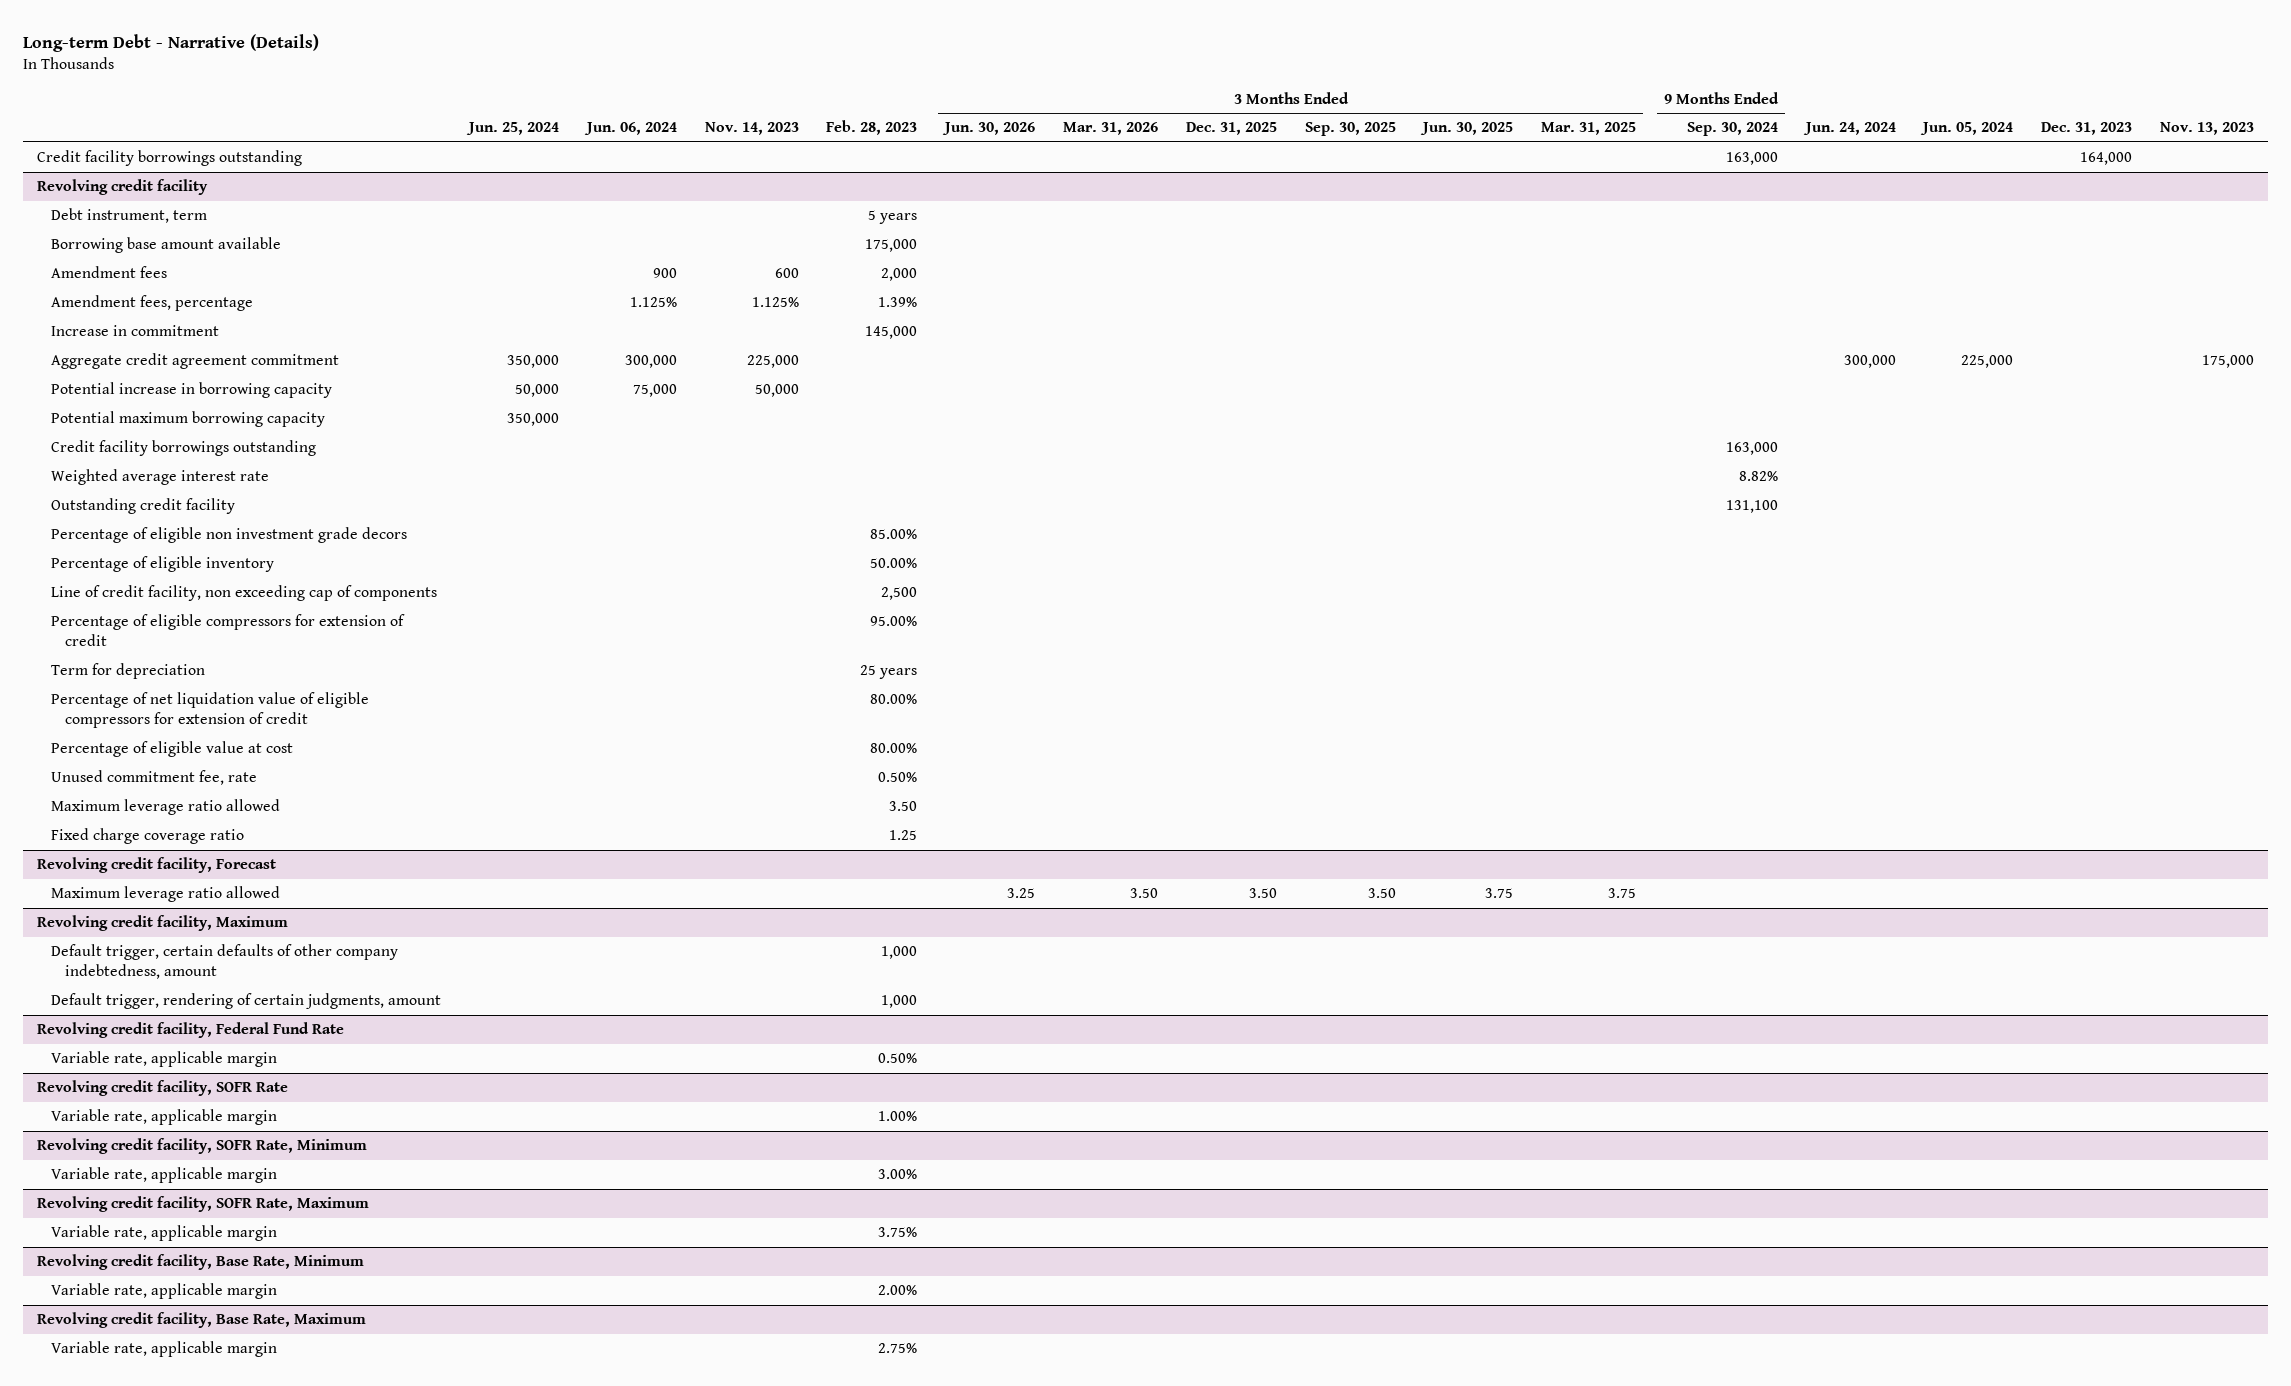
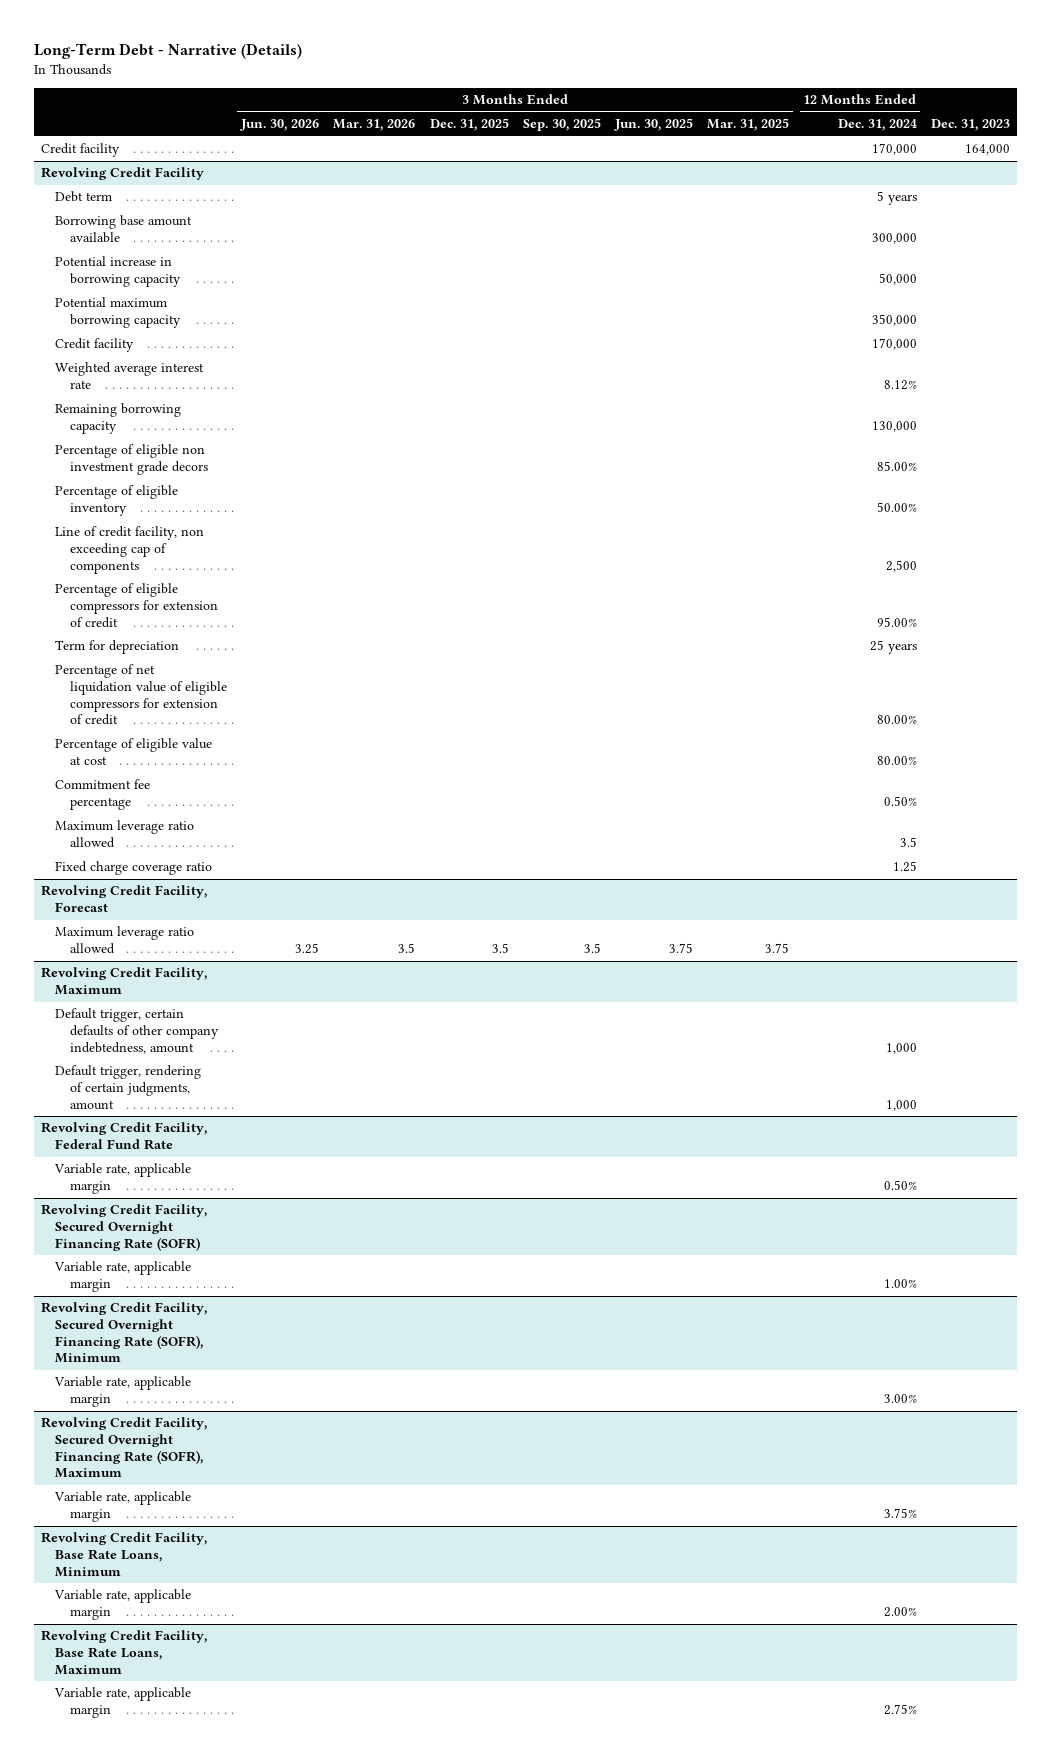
- Long-term Debt - Narrative (Details)
+ Long-Term Debt - Narrative (Details)
- | Jun. 25, 2024 | Jun. 06, 2024 | Nov. 14, 2023 | Feb. 28, 2023 | 3 Months Ended Jun. 30, 2026 | 3 Months Ended Mar. 31, 2026 | 3 Months Ended Dec. 31, 2025 | 3 Months Ended Sep. 30, 2025 | 3 Months Ended Jun. 30, 2025 | 3 Months Ended Mar. 31, 2025 | 9 Months Ended Sep. 30, 2024 | Jun. 24, 2024 | Jun. 05, 2024 | Dec. 31, 2023 | Nov. 13, 2023
+ | 3 Months Ended Jun. 30, 2026 | 3 Months Ended Mar. 31, 2026 | 3 Months Ended Dec. 31, 2025 | 3 Months Ended Sep. 30, 2025 | 3 Months Ended Jun. 30, 2025 | 3 Months Ended Mar. 31, 2025 | 12 Months Ended Dec. 31, 2024 | Dec. 31, 2023
- Credit facility borrowings outstanding | | | | | | | | | | | 163,000 | | | 164,000 |
- Revolving credit facility
- Debt instrument, term | | | | 5 years | | | | | | | | | | |
+ Credit facility | | | | | | | 170,000 | 164,000
+ Revolving Credit Facility
+ Debt term | | | | | | | 5 years |
- Amendment fees | | 900 | 600 | 2,000 | | | | | | | | | | |
- Amendment fees, percentage | | 1.125% | 1.125% | 1.39% | | | | | | | | | | |
- Increase in commitment | | | | 145,000 | | | | | | | | | | |
- Aggregate credit agreement commitment | 350,000 | 300,000 | 225,000 | | | | | | | | | 300,000 | 225,000 | | 175,000
- Credit facility borrowings outstanding | | | | | | | | | | | 163,000 | | | |
+ Credit facility | | | | | | | 170,000 |
- Outstanding credit facility | | | | | | | | | | | 131,100 | | | |
+ Remaining borrowing capacity | | | | | | | 130,000 |
- Unused commitment fee, rate | | | | 0.50% | | | | | | | | | | |
+ Commitment fee percentage | | | | | | | 0.50% |
- Revolving credit facility, Forecast
- Maximum leverage ratio allowed | | | | | 3.25 | 3.50 | 3.50 | 3.50 | 3.75 | 3.75 | | | | |
- Revolving credit facility, Maximum
+ Revolving Credit Facility, Forecast
+ Maximum leverage ratio allowed | 3.25 | 3.5 | 3.5 | 3.5 | 3.75 | 3.75 | |
+ Revolving Credit Facility, Maximum
- Revolving credit facility, Federal Fund Rate
+ Revolving Credit Facility, Federal Fund Rate
- Revolving credit facility, SOFR Rate
+ Revolving Credit Facility, Secured Overnight Financing Rate (SOFR)
- Revolving credit facility, SOFR Rate, Minimum
+ Revolving Credit Facility, Secured Overnight Financing Rate (SOFR), Minimum
- Revolving credit facility, SOFR Rate, Maximum
+ Revolving Credit Facility, Secured Overnight Financing Rate (SOFR), Maximum
- Revolving credit facility, Base Rate, Minimum
+ Revolving Credit Facility, Base Rate Loans, Minimum
- Revolving credit facility, Base Rate, Maximum
+ Revolving Credit Facility, Base Rate Loans, Maximum

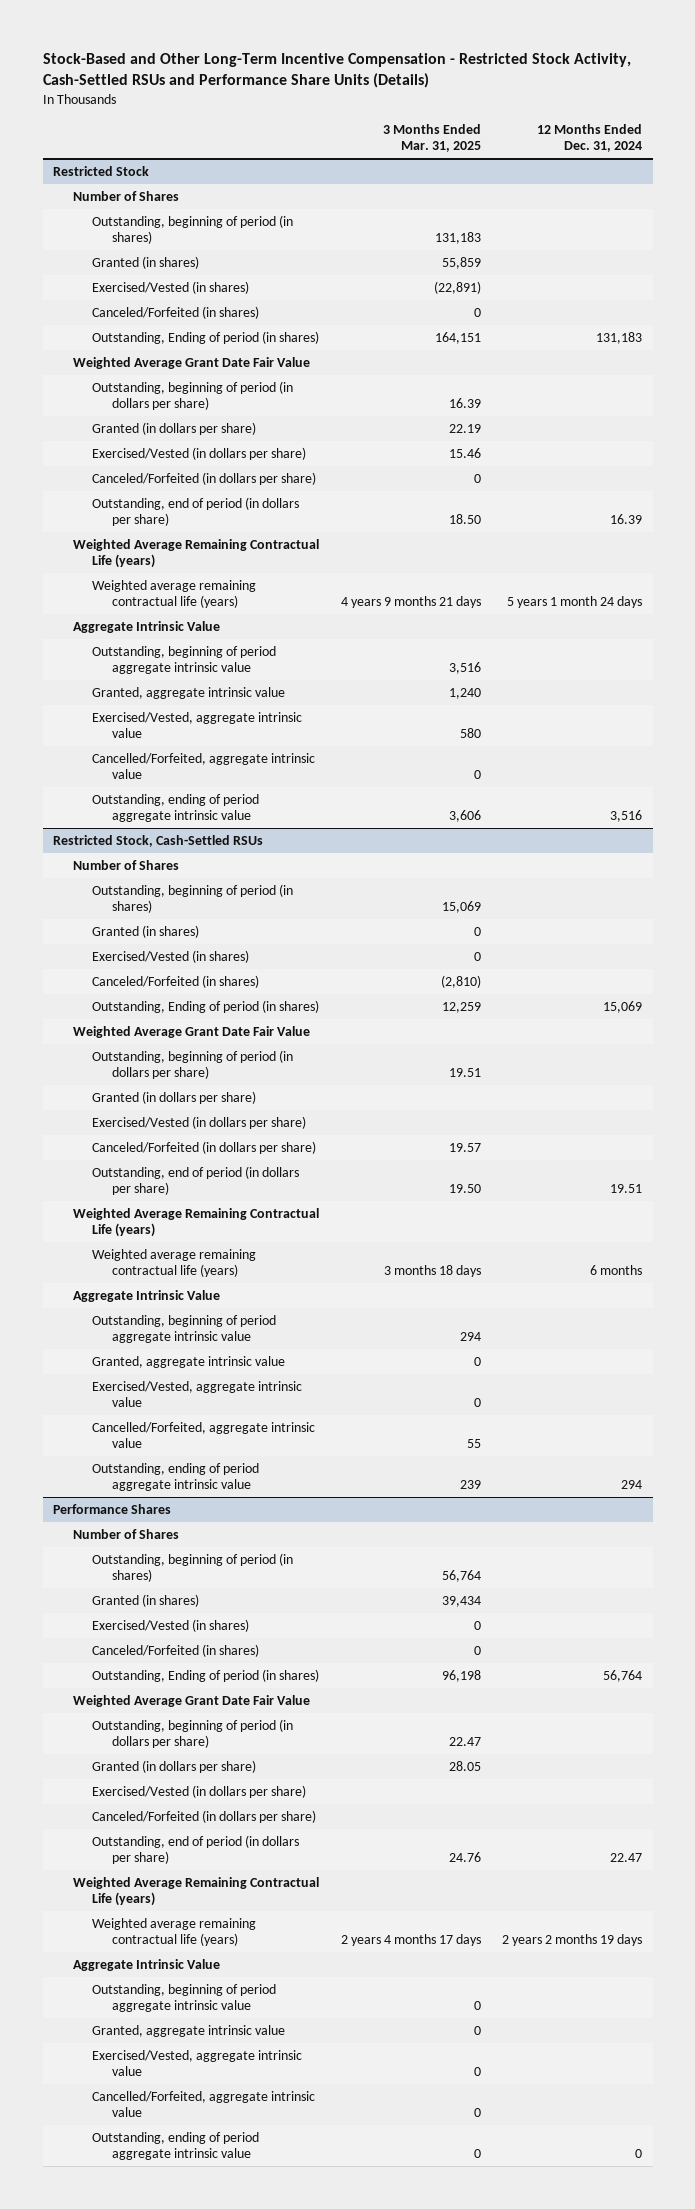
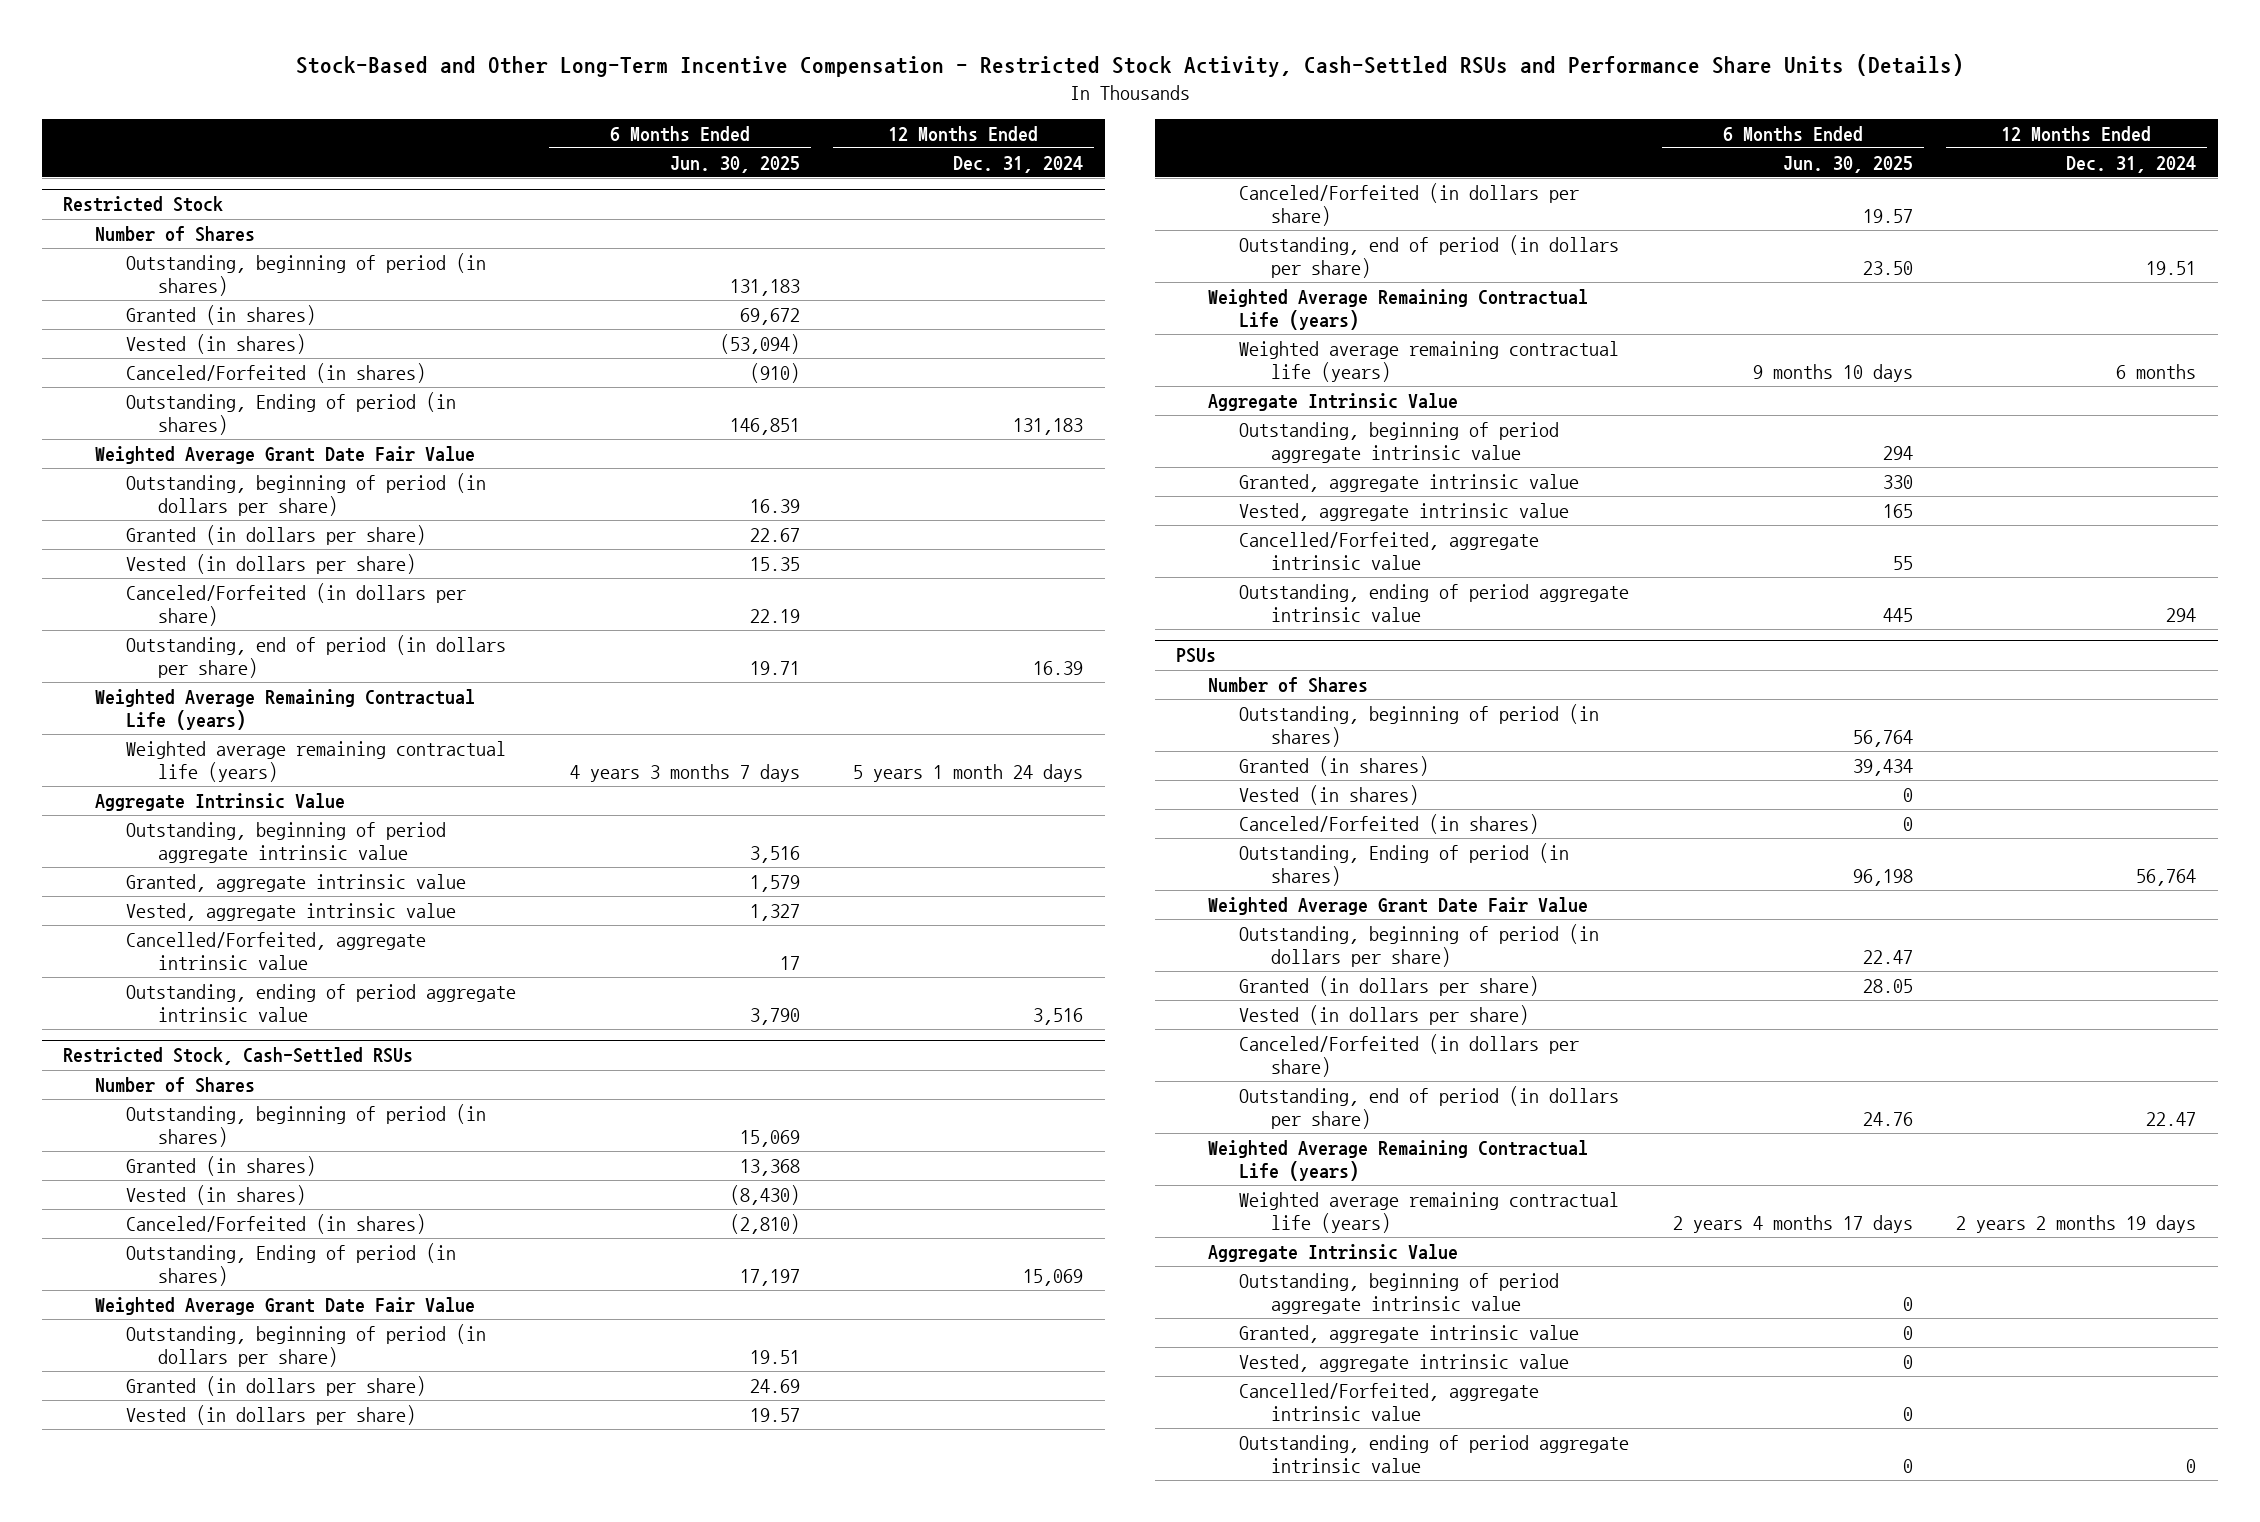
- | 3 Months Ended Mar. 31, 2025 | 12 Months Ended Dec. 31, 2024
+ | 6 Months Ended Jun. 30, 2025 | 12 Months Ended Dec. 31, 2024
@ Restricted Stock
- Exercised/Vested (in shares) | (22,891) |
+ Vested (in shares) | (53,094) |
- Exercised/Vested (in dollars per share) | 15.46 |
+ Vested (in dollars per share) | 15.35 |
- Exercised/Vested, aggregate intrinsic value | 580 |
+ Vested, aggregate intrinsic value | 1,327 |
@ Restricted Stock, Cash-Settled RSUs
- Exercised/Vested (in shares) | 0 |
+ Vested (in shares) | (8,430) |
- Exercised/Vested (in dollars per share)
+ Vested (in dollars per share) | 19.57 |
- Exercised/Vested, aggregate intrinsic value | 0 |
+ Vested, aggregate intrinsic value | 165 |
- Performance Shares
+ PSUs
- Exercised/Vested (in shares) | 0 |
+ Vested (in shares) | 0 |
- Exercised/Vested (in dollars per share)
+ Vested (in dollars per share)
- Exercised/Vested, aggregate intrinsic value | 0 |
+ Vested, aggregate intrinsic value | 0 |

